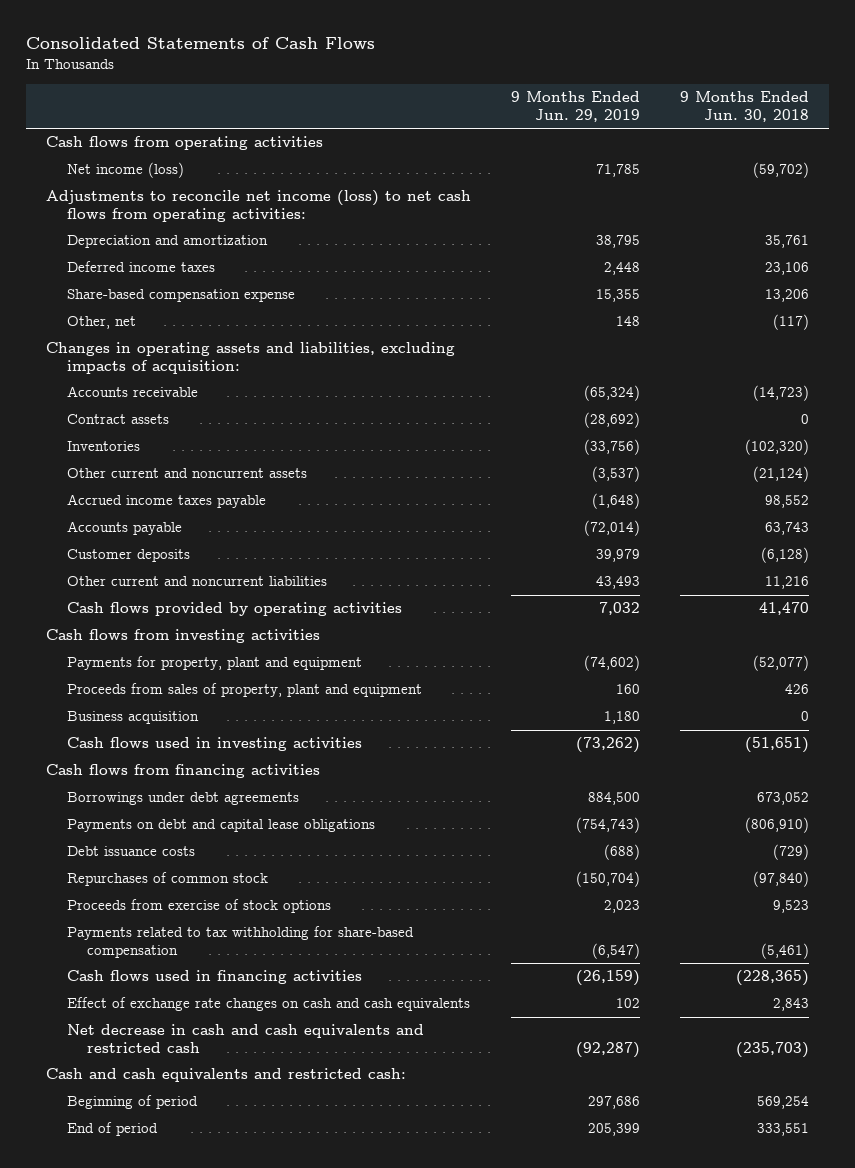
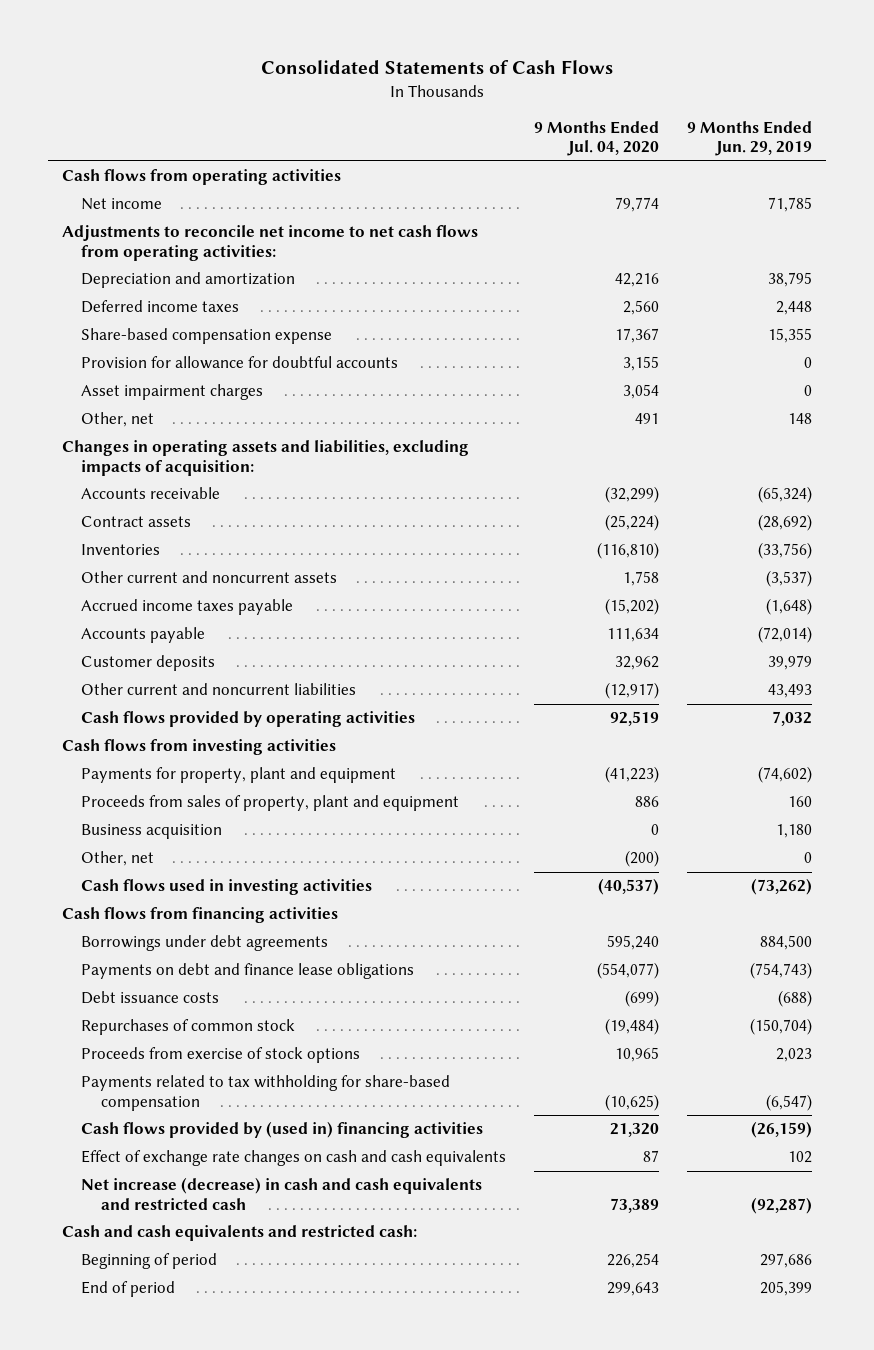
- | 9 Months Ended Jun. 29, 2019 | 9 Months Ended Jun. 30, 2018
+ | 9 Months Ended Jul. 04, 2020 | 9 Months Ended Jun. 29, 2019
- Net income (loss) | 71,785 | (59,702)
- Adjustments to reconcile net income (loss) to net cash flows from operating activities:
+ Net income | 79,774 | 71,785
+ Adjustments to reconcile net income to net cash flows from operating activities:
+ Provision for allowance for doubtful accounts | 3,155 | 0
+ Asset impairment charges | 3,054 | 0
+ Other, net | (200) | 0
- Payments on debt and capital lease obligations | (754,743) | (806,910)
+ Payments on debt and finance lease obligations | (554,077) | (754,743)
- Cash flows used in financing activities | (26,159) | (228,365)
+ Cash flows provided by (used in) financing activities | 21,320 | (26,159)
- Net decrease in cash and cash equivalents and restricted cash | (92,287) | (235,703)
+ Net increase (decrease) in cash and cash equivalents and restricted cash | 73,389 | (92,287)

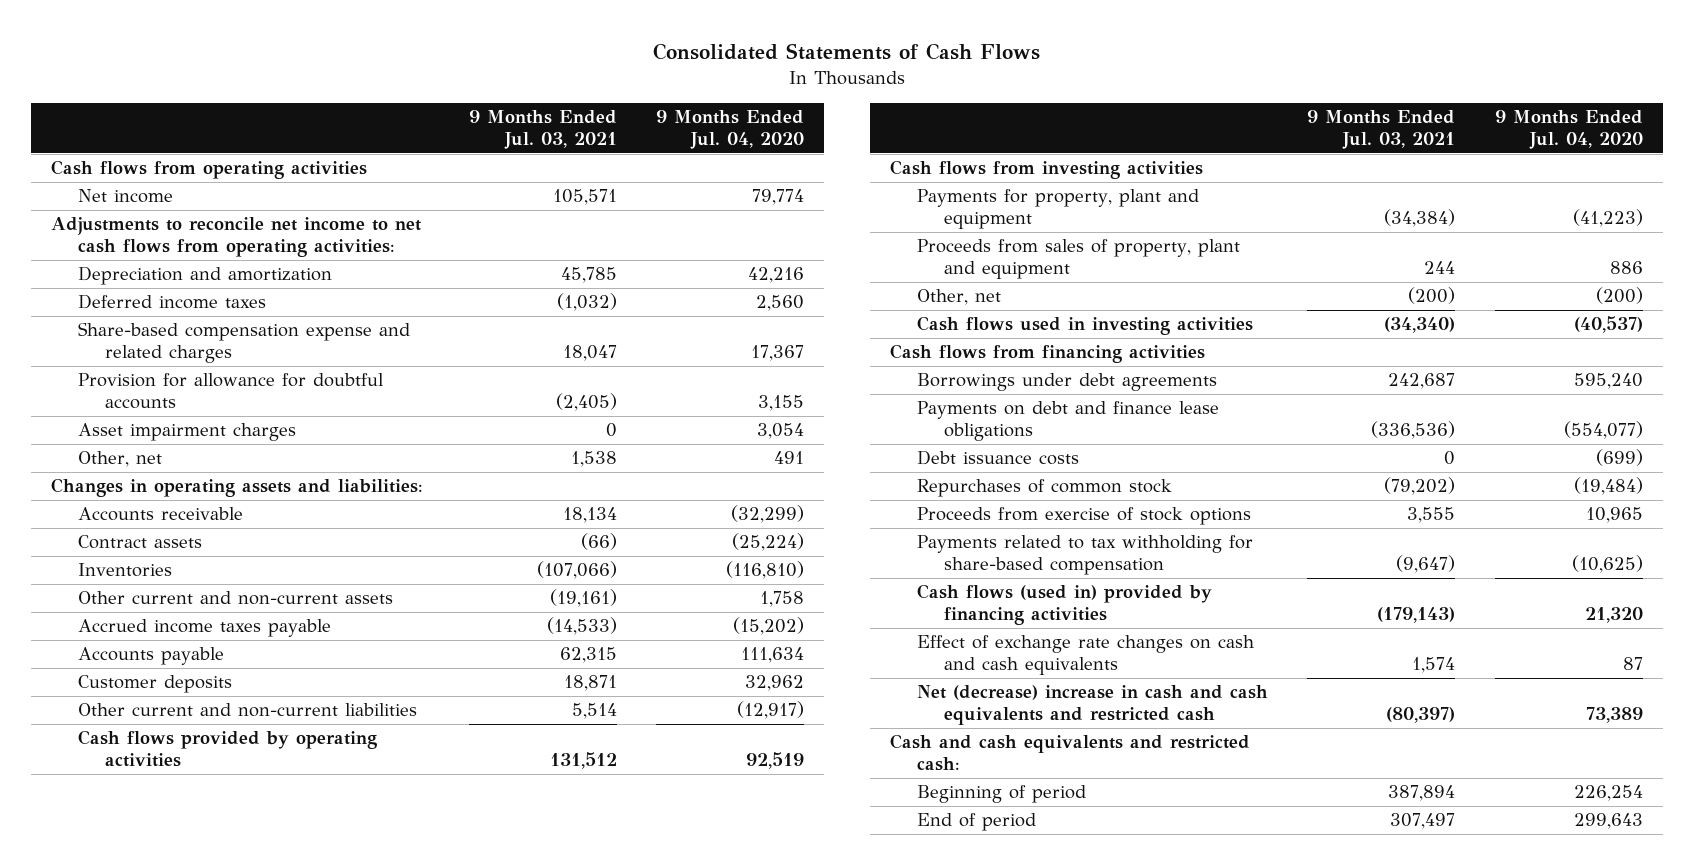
- | 9 Months Ended Jul. 04, 2020 | 9 Months Ended Jun. 29, 2019
+ | 9 Months Ended Jul. 03, 2021 | 9 Months Ended Jul. 04, 2020
- Share-based compensation expense | 17,367 | 15,355
+ Share-based compensation expense and related charges | 18,047 | 17,367
- Changes in operating assets and liabilities, excluding impacts of acquisition:
+ Changes in operating assets and liabilities:
- Other current and noncurrent assets | 1,758 | (3,537)
+ Other current and non-current assets | (19,161) | 1,758
- Other current and noncurrent liabilities | (12,917) | 43,493
+ Other current and non-current liabilities | 5,514 | (12,917)
- Business acquisition | 0 | 1,180
- Cash flows provided by (used in) financing activities | 21,320 | (26,159)
+ Cash flows (used in) provided by financing activities | (179,143) | 21,320
- Net increase (decrease) in cash and cash equivalents and restricted cash | 73,389 | (92,287)
+ Net (decrease) increase in cash and cash equivalents and restricted cash | (80,397) | 73,389

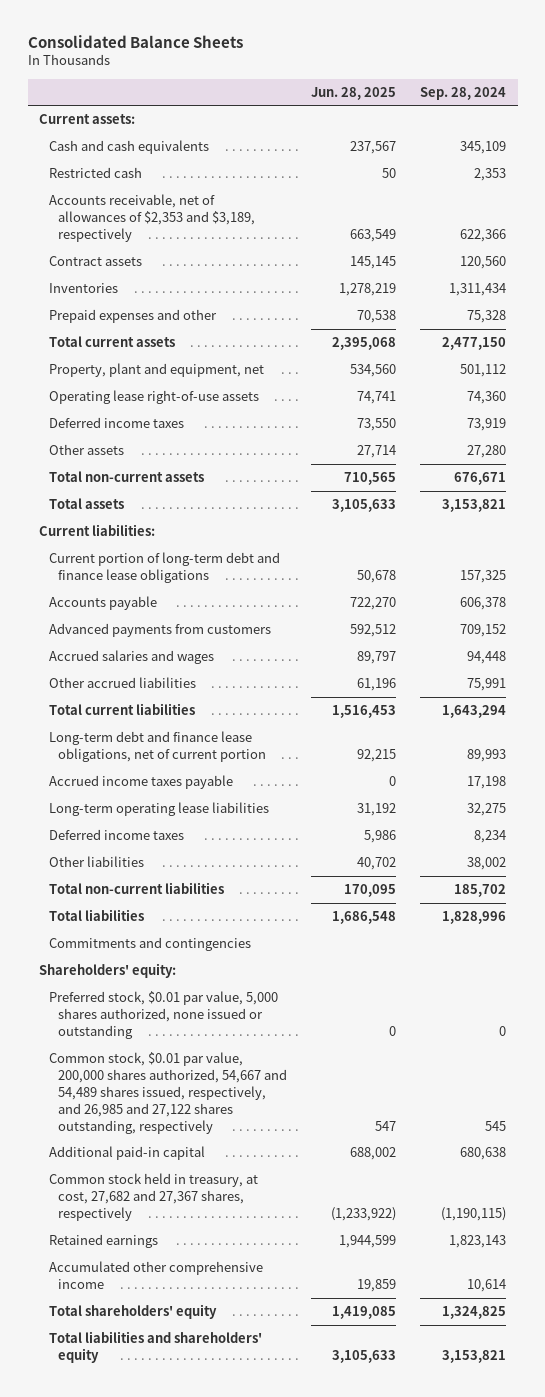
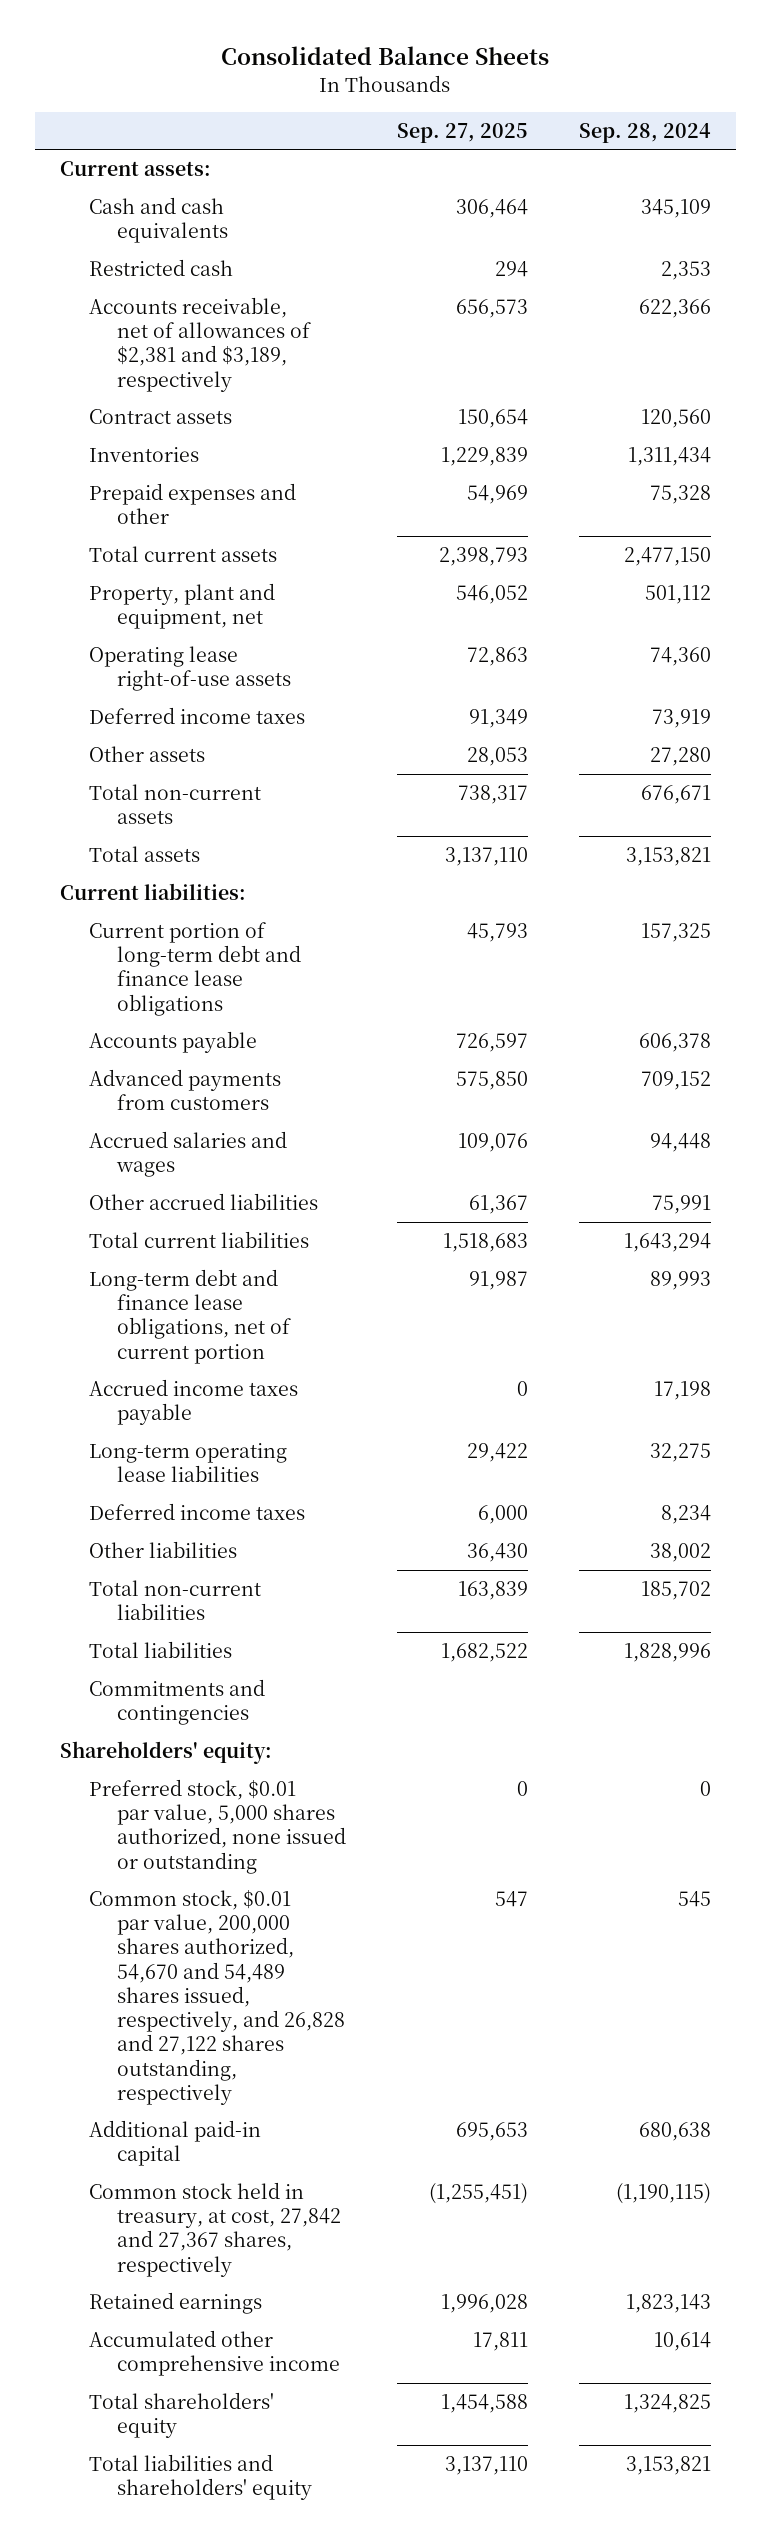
- | Jun. 28, 2025 | Sep. 28, 2024
+ | Sep. 27, 2025 | Sep. 28, 2024
- Accounts receivable, net of allowances of $2,353 and $3,189, respectively | 663,549 | 622,366
+ Accounts receivable, net of allowances of $2,381 and $3,189, respectively | 656,573 | 622,366
- Common stock, $0.01 par value, 200,000 shares authorized, 54,667 and 54,489 shares issued, respectively, and 26,985 and 27,122 shares outstanding, respectively | 547 | 545
+ Common stock, $0.01 par value, 200,000 shares authorized, 54,670 and 54,489 shares issued, respectively, and 26,828 and 27,122 shares outstanding, respectively | 547 | 545
- Common stock held in treasury, at cost, 27,682 and 27,367 shares, respectively | (1,233,922) | (1,190,115)
+ Common stock held in treasury, at cost, 27,842 and 27,367 shares, respectively | (1,255,451) | (1,190,115)

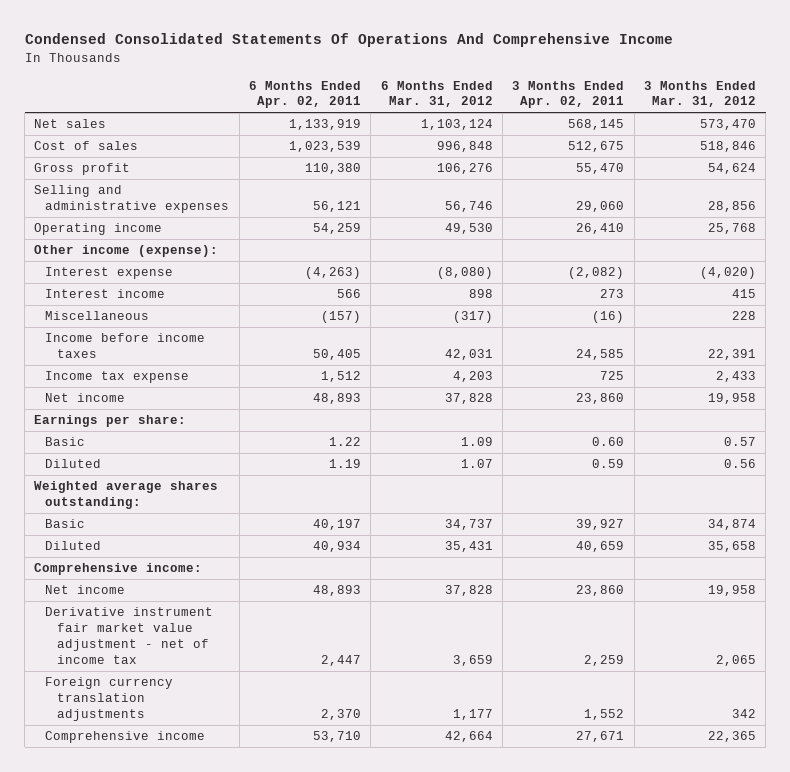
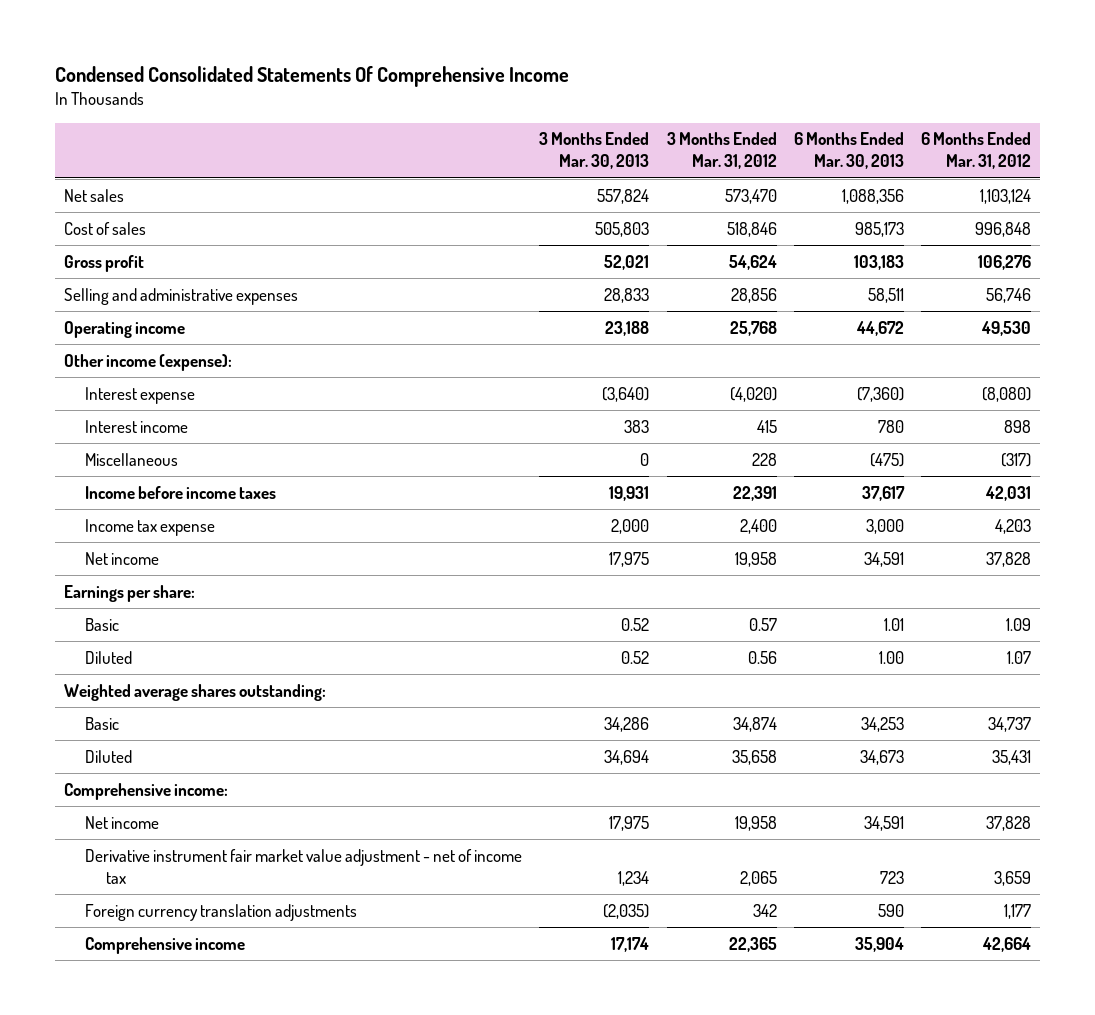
- Condensed Consolidated Statements Of Operations And Comprehensive Income
+ Condensed Consolidated Statements Of Comprehensive Income
- | 6 Months Ended Apr. 02, 2011 | 6 Months Ended Mar. 31, 2012 | 3 Months Ended Apr. 02, 2011 | 3 Months Ended Mar. 31, 2012
+ | 3 Months Ended Mar. 30, 2013 | 3 Months Ended Mar. 31, 2012 | 6 Months Ended Mar. 30, 2013 | 6 Months Ended Mar. 31, 2012
- Income tax expense | 1,512 | 4,203 | 725 | 2,433
+ Income tax expense | 2,000 | 2,400 | 3,000 | 4,203

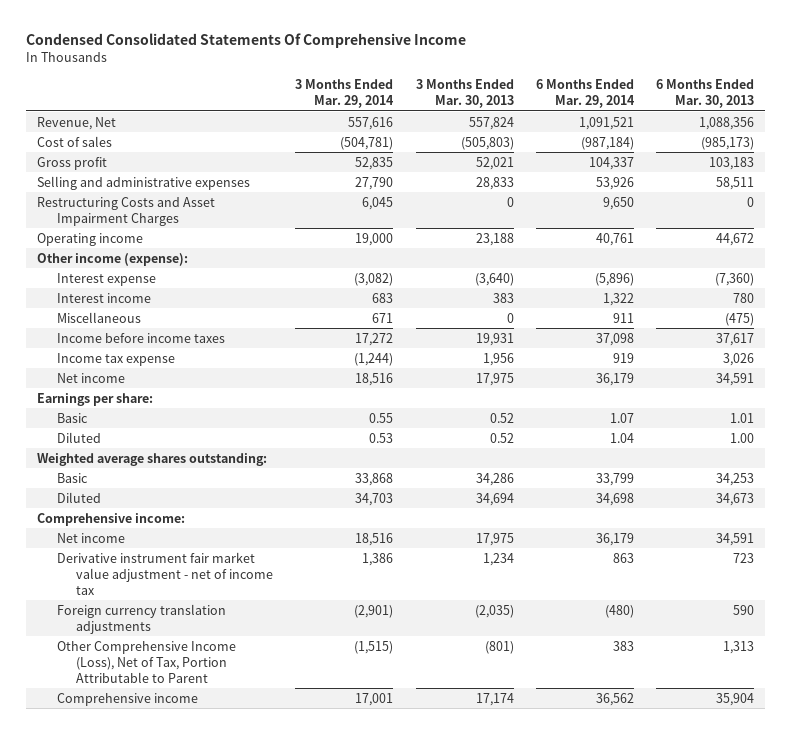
- | 3 Months Ended Mar. 30, 2013 | 3 Months Ended Mar. 31, 2012 | 6 Months Ended Mar. 30, 2013 | 6 Months Ended Mar. 31, 2012
+ | 3 Months Ended Mar. 29, 2014 | 3 Months Ended Mar. 30, 2013 | 6 Months Ended Mar. 29, 2014 | 6 Months Ended Mar. 30, 2013
- Net sales | 557,824 | 573,470 | 1,088,356 | 1,103,124
- Cost of sales | 505,803 | 518,846 | 985,173 | 996,848
+ Revenue, Net | 557,616 | 557,824 | 1,091,521 | 1,088,356
+ Cost of sales | (504,781) | (505,803) | (987,184) | (985,173)
+ Restructuring Costs and Asset Impairment Charges | 6,045 | 0 | 9,650 | 0
- Income tax expense | 2,000 | 2,400 | 3,000 | 4,203
+ Income tax expense | (1,244) | 1,956 | 919 | 3,026
+ Other Comprehensive Income (Loss), Net of Tax, Portion Attributable to Parent | (1,515) | (801) | 383 | 1,313

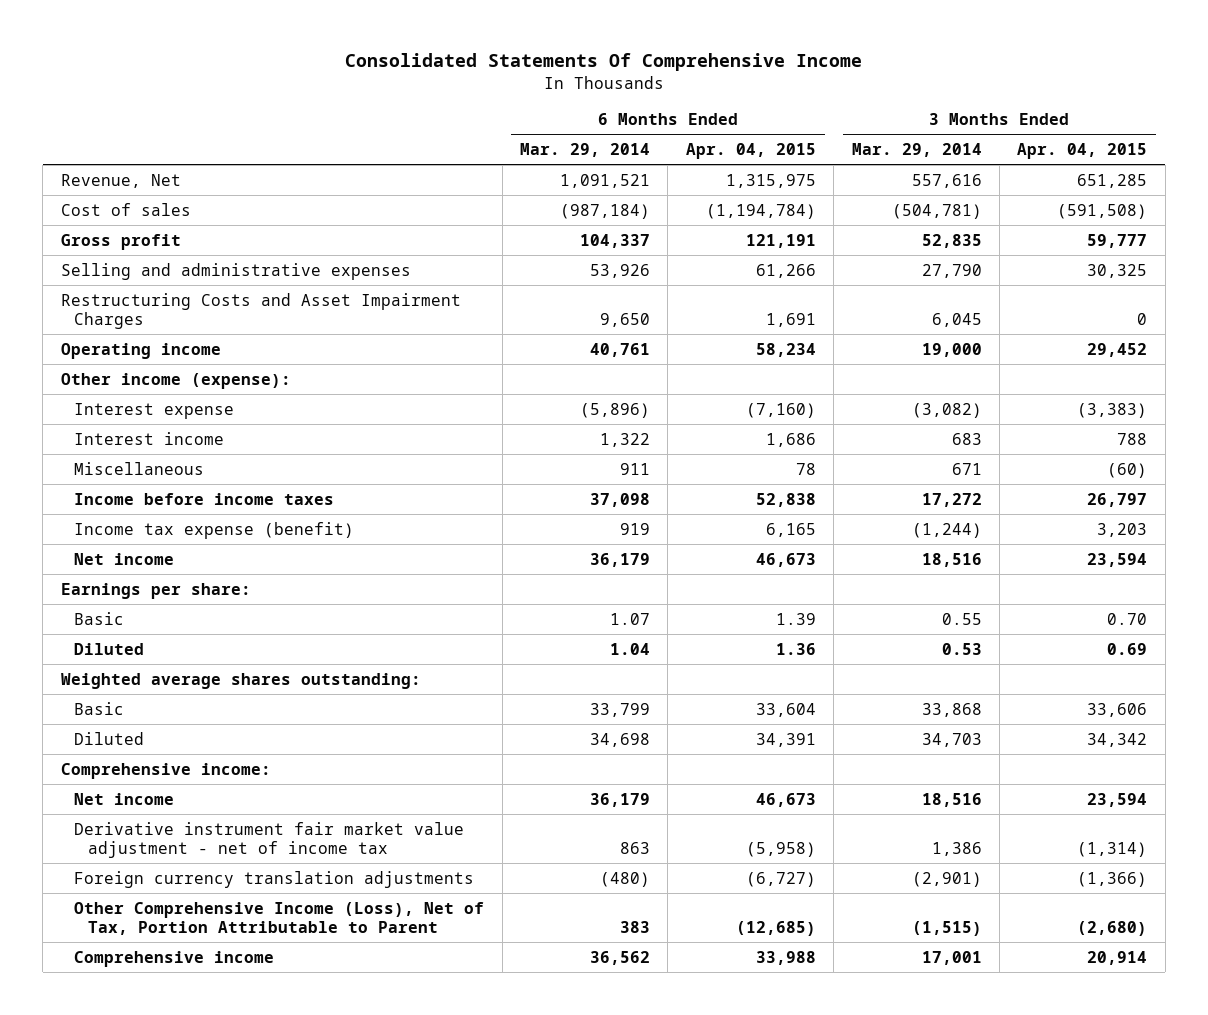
- Condensed Consolidated Statements Of Comprehensive Income
+ Consolidated Statements Of Comprehensive Income
- | 3 Months Ended Mar. 29, 2014 | 3 Months Ended Mar. 30, 2013 | 6 Months Ended Mar. 29, 2014 | 6 Months Ended Mar. 30, 2013
+ | 6 Months Ended Mar. 29, 2014 | 6 Months Ended Apr. 04, 2015 | 3 Months Ended Mar. 29, 2014 | 3 Months Ended Apr. 04, 2015
- Income tax expense | (1,244) | 1,956 | 919 | 3,026
+ Income tax expense (benefit) | 919 | 6,165 | (1,244) | 3,203

